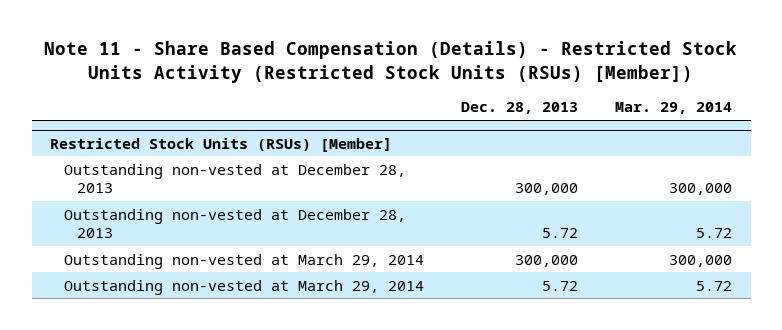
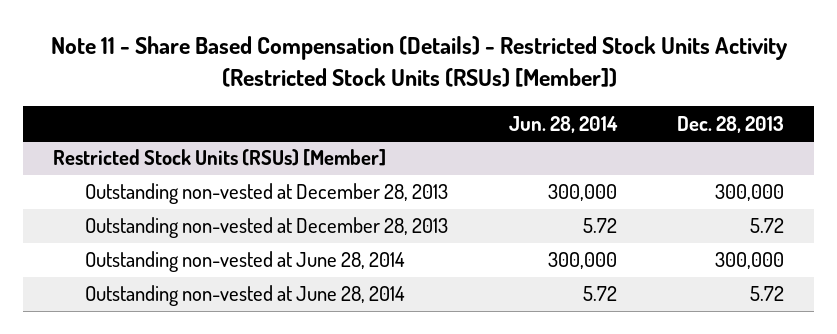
- | Dec. 28, 2013 | Mar. 29, 2014
+ | Jun. 28, 2014 | Dec. 28, 2013
@ Restricted Stock Units (RSUs) [Member]
- Outstanding non-vested at March 29, 2014 | 300,000 | 300,000
- Outstanding non-vested at March 29, 2014 | 5.72 | 5.72
+ Outstanding non-vested at June 28, 2014 | 300,000 | 300,000
+ Outstanding non-vested at June 28, 2014 | 5.72 | 5.72

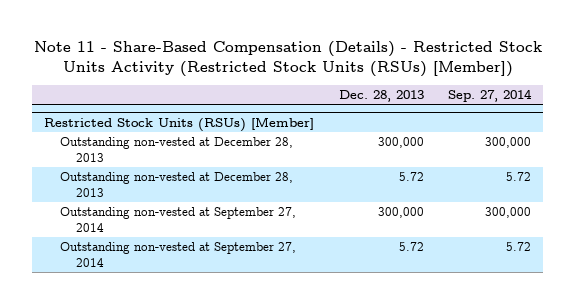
- Note 11 - Share Based Compensation (Details) - Restricted Stock Units Activity (Restricted Stock Units (RSUs) [Member])
+ Note 11 - Share-Based Compensation (Details) - Restricted Stock Units Activity (Restricted Stock Units (RSUs) [Member])
- | Jun. 28, 2014 | Dec. 28, 2013
+ | Dec. 28, 2013 | Sep. 27, 2014
@ Restricted Stock Units (RSUs) [Member]
- Outstanding non-vested at June 28, 2014 | 300,000 | 300,000
- Outstanding non-vested at June 28, 2014 | 5.72 | 5.72
+ Outstanding non-vested at September 27, 2014 | 300,000 | 300,000
+ Outstanding non-vested at September 27, 2014 | 5.72 | 5.72

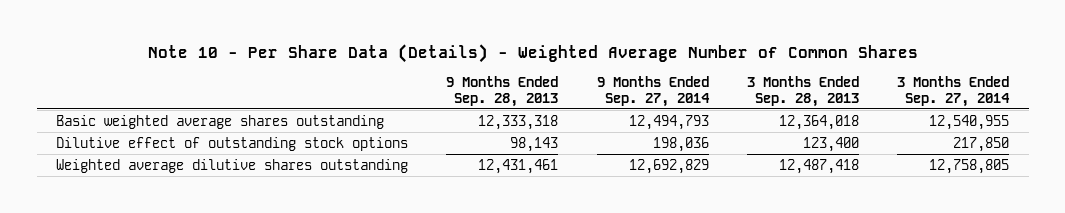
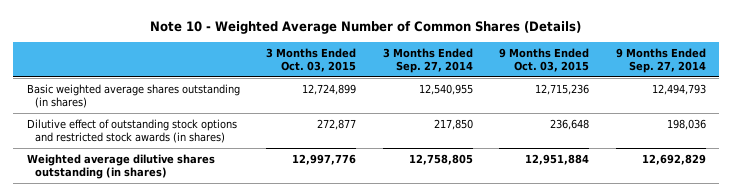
- Note 10 - Per Share Data (Details) - Weighted Average Number of Common Shares
+ Note 10 - Weighted Average Number of Common Shares (Details)
- | 9 Months Ended Sep. 28, 2013 | 9 Months Ended Sep. 27, 2014 | 3 Months Ended Sep. 28, 2013 | 3 Months Ended Sep. 27, 2014
+ | 3 Months Ended Oct. 03, 2015 | 3 Months Ended Sep. 27, 2014 | 9 Months Ended Oct. 03, 2015 | 9 Months Ended Sep. 27, 2014
- Basic weighted average shares outstanding | 12,333,318 | 12,494,793 | 12,364,018 | 12,540,955
- Dilutive effect of outstanding stock options | 98,143 | 198,036 | 123,400 | 217,850
- Weighted average dilutive shares outstanding | 12,431,461 | 12,692,829 | 12,487,418 | 12,758,805
+ Basic weighted average shares outstanding (in shares) | 12,724,899 | 12,540,955 | 12,715,236 | 12,494,793
+ Dilutive effect of outstanding stock options and restricted stock awards (in shares) | 272,877 | 217,850 | 236,648 | 198,036
+ Weighted average dilutive shares outstanding (in shares) | 12,997,776 | 12,758,805 | 12,951,884 | 12,692,829

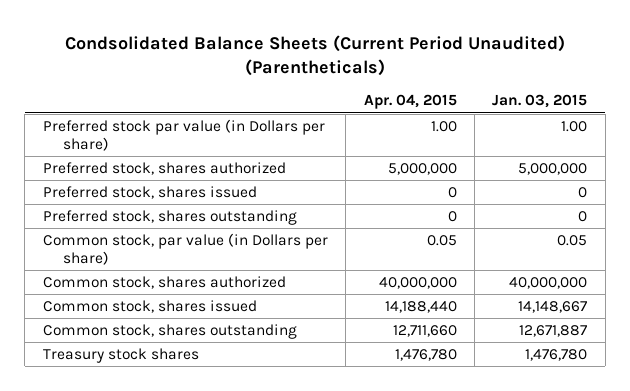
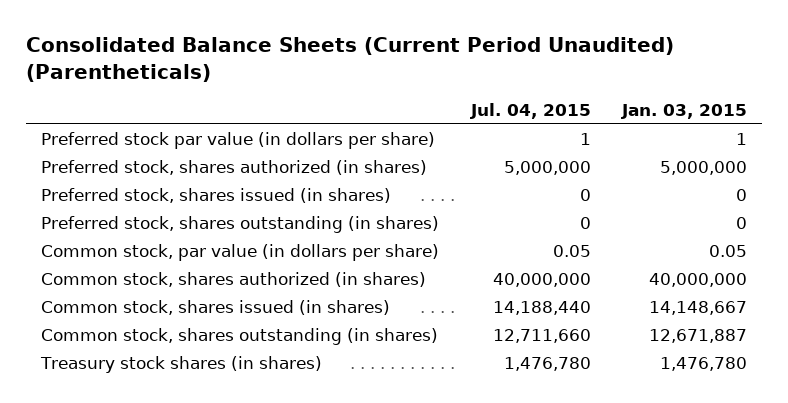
- Condsolidated Balance Sheets (Current Period Unaudited) (Parentheticals)
+ Consolidated Balance Sheets (Current Period Unaudited) (Parentheticals)
- | Apr. 04, 2015 | Jan. 03, 2015
+ | Jul. 04, 2015 | Jan. 03, 2015
- Preferred stock par value (in Dollars per share) | 1.00 | 1.00
- Preferred stock, shares authorized | 5,000,000 | 5,000,000
- Preferred stock, shares issued | 0 | 0
- Preferred stock, shares outstanding | 0 | 0
- Common stock, par value (in Dollars per share) | 0.05 | 0.05
- Common stock, shares authorized | 40,000,000 | 40,000,000
- Common stock, shares issued | 14,188,440 | 14,148,667
- Common stock, shares outstanding | 12,711,660 | 12,671,887
- Treasury stock shares | 1,476,780 | 1,476,780
+ Preferred stock par value (in dollars per share) | 1 | 1
+ Preferred stock, shares authorized (in shares) | 5,000,000 | 5,000,000
+ Preferred stock, shares issued (in shares) | 0 | 0
+ Preferred stock, shares outstanding (in shares) | 0 | 0
+ Common stock, par value (in dollars per share) | 0.05 | 0.05
+ Common stock, shares authorized (in shares) | 40,000,000 | 40,000,000
+ Common stock, shares issued (in shares) | 14,188,440 | 14,148,667
+ Common stock, shares outstanding (in shares) | 12,711,660 | 12,671,887
+ Treasury stock shares (in shares) | 1,476,780 | 1,476,780

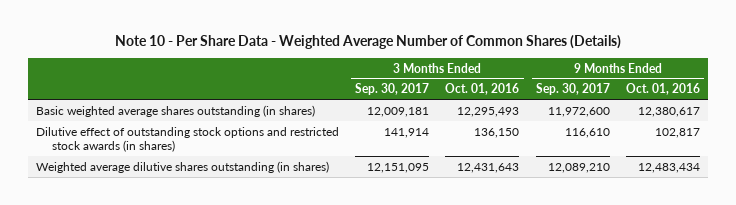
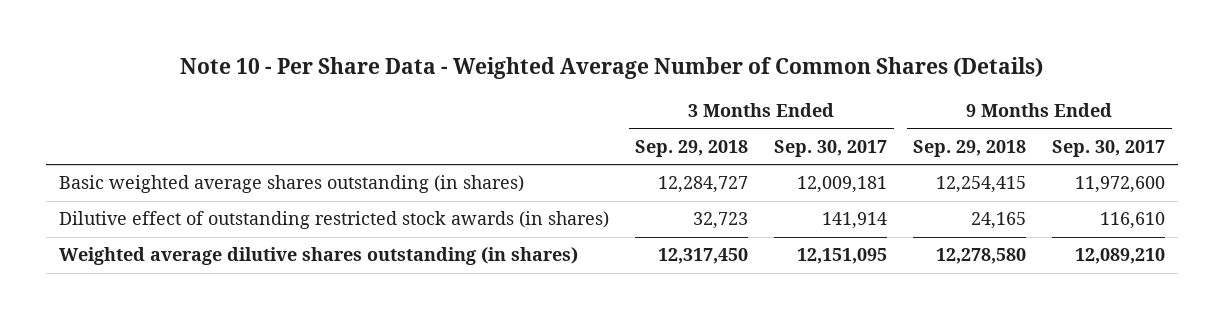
- | 3 Months Ended Sep. 30, 2017 | 3 Months Ended Oct. 01, 2016 | 9 Months Ended Sep. 30, 2017 | 9 Months Ended Oct. 01, 2016
+ | 3 Months Ended Sep. 29, 2018 | 3 Months Ended Sep. 30, 2017 | 9 Months Ended Sep. 29, 2018 | 9 Months Ended Sep. 30, 2017
- Dilutive effect of outstanding stock options and restricted stock awards (in shares) | 141,914 | 136,150 | 116,610 | 102,817
+ Dilutive effect of outstanding restricted stock awards (in shares) | 32,723 | 141,914 | 24,165 | 116,610

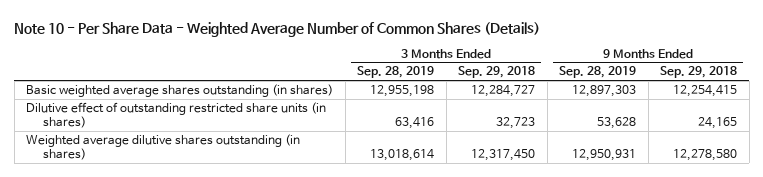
- | 3 Months Ended Sep. 29, 2018 | 3 Months Ended Sep. 30, 2017 | 9 Months Ended Sep. 29, 2018 | 9 Months Ended Sep. 30, 2017
+ | 3 Months Ended Sep. 28, 2019 | 3 Months Ended Sep. 29, 2018 | 9 Months Ended Sep. 28, 2019 | 9 Months Ended Sep. 29, 2018
- Dilutive effect of outstanding restricted stock awards (in shares) | 32,723 | 141,914 | 24,165 | 116,610
+ Dilutive effect of outstanding restricted share units (in shares) | 63,416 | 32,723 | 53,628 | 24,165

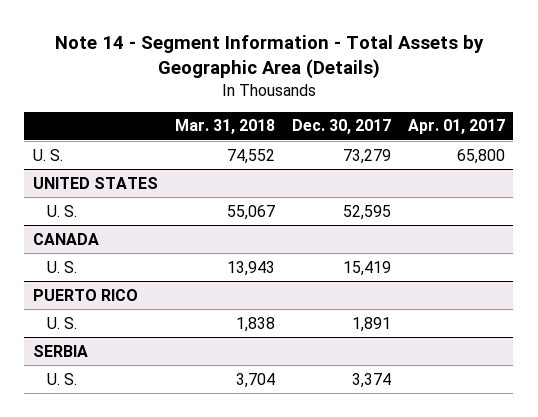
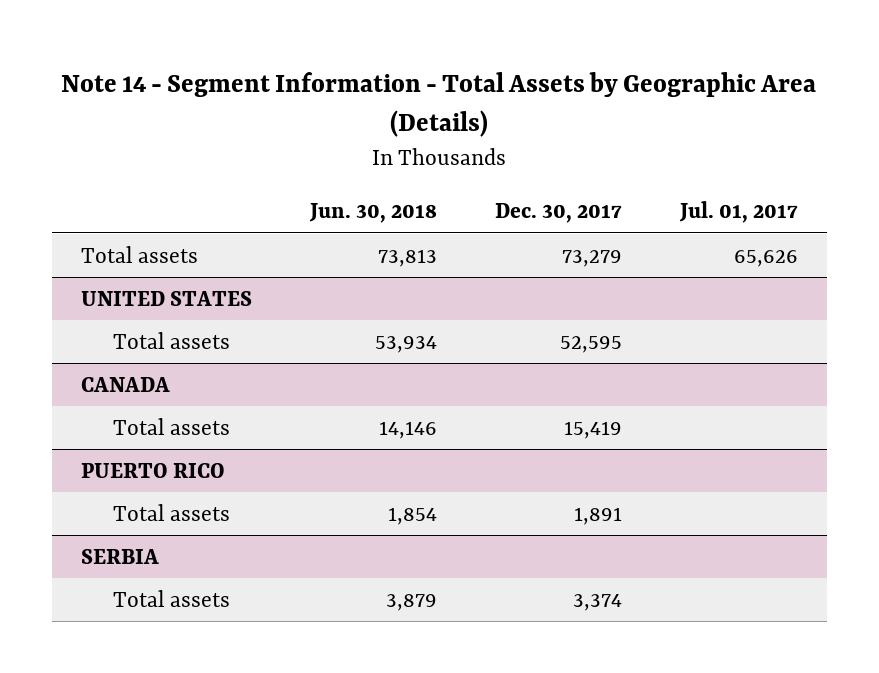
- | Mar. 31, 2018 | Dec. 30, 2017 | Apr. 01, 2017
+ | Jun. 30, 2018 | Dec. 30, 2017 | Jul. 01, 2017
- U. S. | 74,552 | 73,279 | 65,800
+ Total assets | 73,813 | 73,279 | 65,626
@ UNITED STATES
- U. S. | 55,067 | 52,595 |
+ Total assets | 53,934 | 52,595 |
@ CANADA
- U. S. | 13,943 | 15,419 |
+ Total assets | 14,146 | 15,419 |
@ PUERTO RICO
- U. S. | 1,838 | 1,891 |
+ Total assets | 1,854 | 1,891 |
@ SERBIA
- U. S. | 3,704 | 3,374 |
+ Total assets | 3,879 | 3,374 |

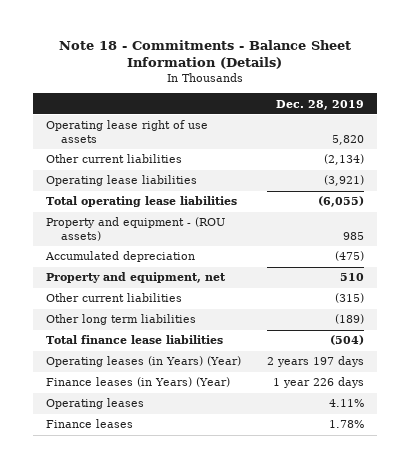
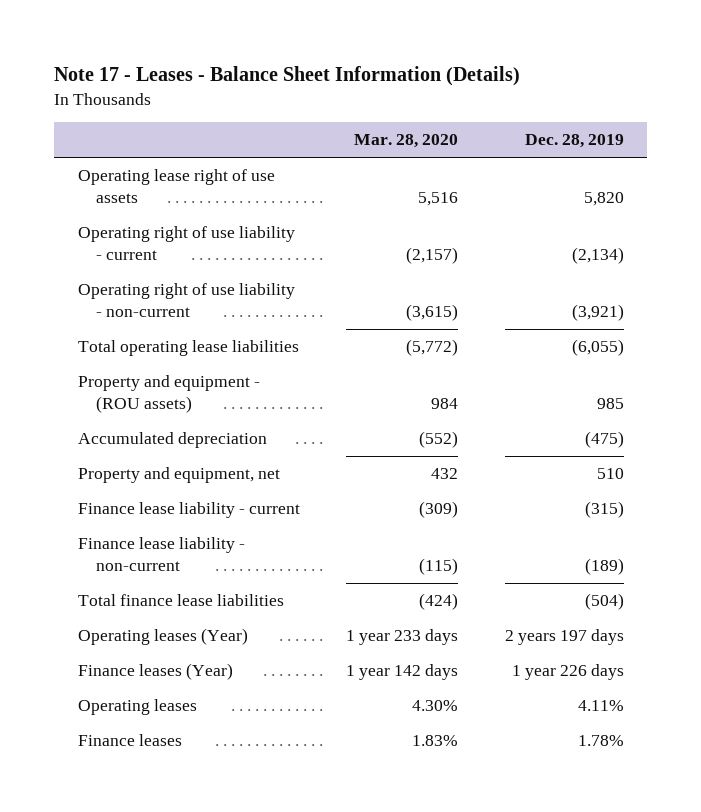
- Note 18 - Commitments - Balance Sheet Information (Details)
+ Note 17 - Leases - Balance Sheet Information (Details)
- | Dec. 28, 2019
+ | Mar. 28, 2020 | Dec. 28, 2019
- Other current liabilities | (2,134)
- Operating lease liabilities | (3,921)
+ Operating right of use liability - current | (2,157) | (2,134)
+ Operating right of use liability - non-current | (3,615) | (3,921)
- Other current liabilities | (315)
- Other long term liabilities | (189)
+ Finance lease liability - current | (309) | (315)
+ Finance lease liability - non-current | (115) | (189)
- Operating leases (in Years) (Year) | 2 years 197 days
- Finance leases (in Years) (Year) | 1 year 226 days
+ Operating leases (Year) | 1 year 233 days | 2 years 197 days
+ Finance leases (Year) | 1 year 142 days | 1 year 226 days

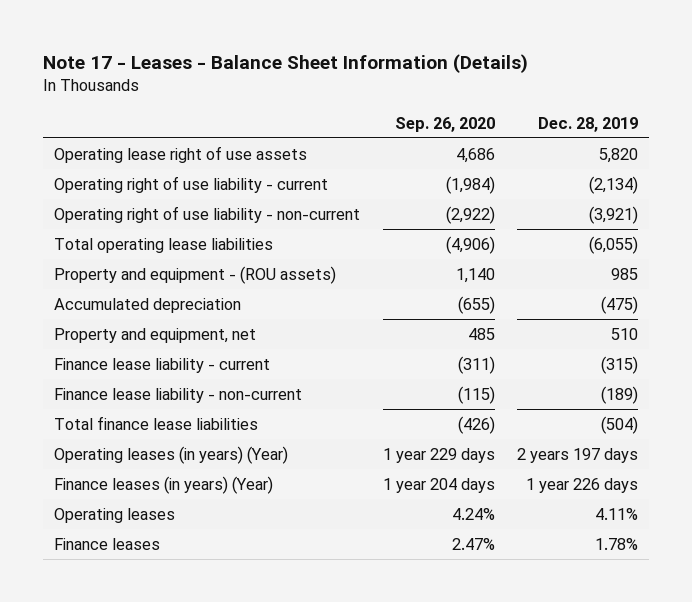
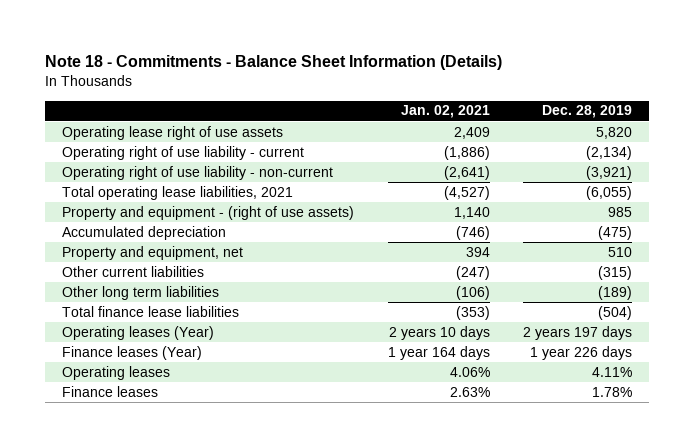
- Note 17 - Leases - Balance Sheet Information (Details)
+ Note 18 - Commitments - Balance Sheet Information (Details)
- | Sep. 26, 2020 | Dec. 28, 2019
+ | Jan. 02, 2021 | Dec. 28, 2019
- Total operating lease liabilities | (4,906) | (6,055)
- Property and equipment - (ROU assets) | 1,140 | 985
+ Total operating lease liabilities, 2021 | (4,527) | (6,055)
+ Property and equipment - (right of use assets) | 1,140 | 985
- Finance lease liability - current | (311) | (315)
- Finance lease liability - non-current | (115) | (189)
+ Other current liabilities | (247) | (315)
+ Other long term liabilities | (106) | (189)
- Operating leases (in years) (Year) | 1 year 229 days | 2 years 197 days
- Finance leases (in years) (Year) | 1 year 204 days | 1 year 226 days
+ Operating leases (Year) | 2 years 10 days | 2 years 197 days
+ Finance leases (Year) | 1 year 164 days | 1 year 226 days

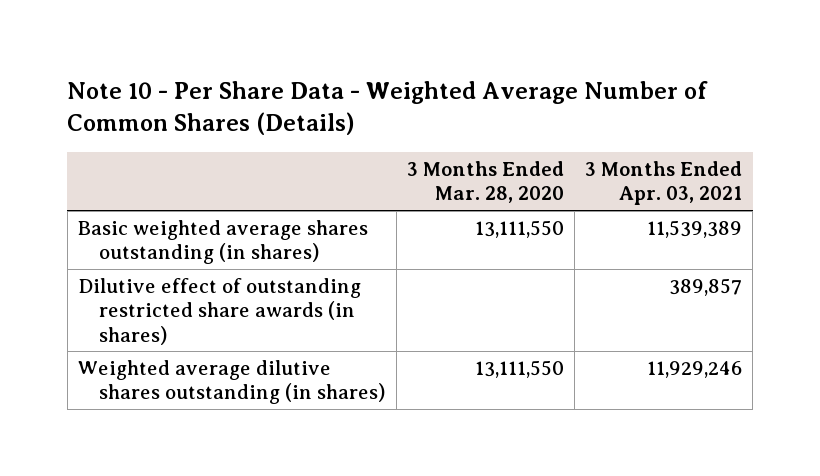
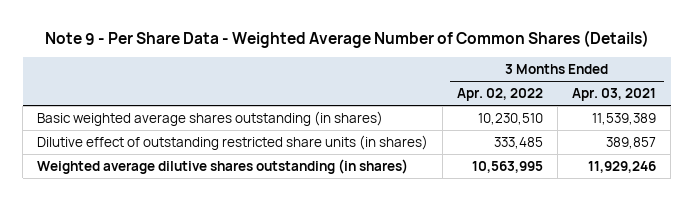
- Note 10 - Per Share Data - Weighted Average Number of Common Shares (Details)
+ Note 9 - Per Share Data - Weighted Average Number of Common Shares (Details)
- | 3 Months Ended Mar. 28, 2020 | 3 Months Ended Apr. 03, 2021
+ | 3 Months Ended Apr. 02, 2022 | 3 Months Ended Apr. 03, 2021
- Dilutive effect of outstanding restricted share awards (in shares) | | 389,857
+ Dilutive effect of outstanding restricted share units (in shares) | 333,485 | 389,857

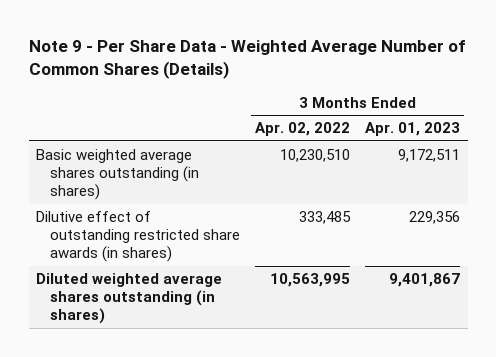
- | 3 Months Ended Apr. 02, 2022 | 3 Months Ended Apr. 03, 2021
+ | 3 Months Ended Apr. 02, 2022 | 3 Months Ended Apr. 01, 2023
- Dilutive effect of outstanding restricted share units (in shares) | 333,485 | 389,857
- Weighted average dilutive shares outstanding (in shares) | 10,563,995 | 11,929,246
+ Dilutive effect of outstanding restricted share awards (in shares) | 333,485 | 229,356
+ Diluted weighted average shares outstanding (in shares) | 10,563,995 | 9,401,867

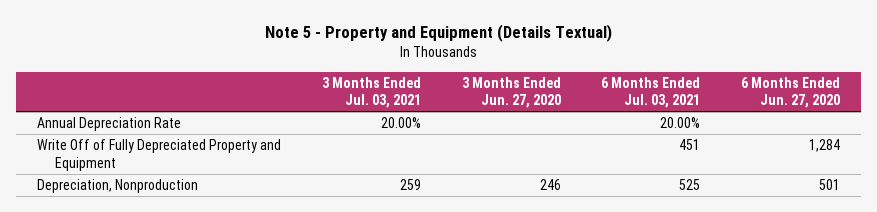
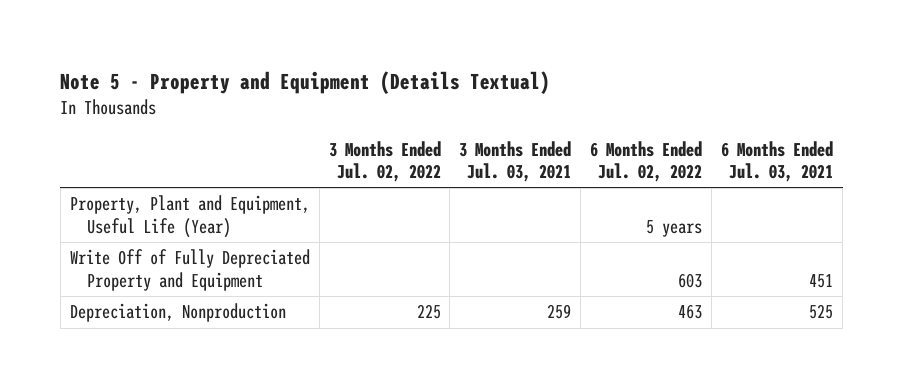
- | 3 Months Ended Jul. 03, 2021 | 3 Months Ended Jun. 27, 2020 | 6 Months Ended Jul. 03, 2021 | 6 Months Ended Jun. 27, 2020
+ | 3 Months Ended Jul. 02, 2022 | 3 Months Ended Jul. 03, 2021 | 6 Months Ended Jul. 02, 2022 | 6 Months Ended Jul. 03, 2021
- Annual Depreciation Rate | 20.00% | | 20.00% |
+ Property, Plant and Equipment, Useful Life (Year) | | | 5 years |

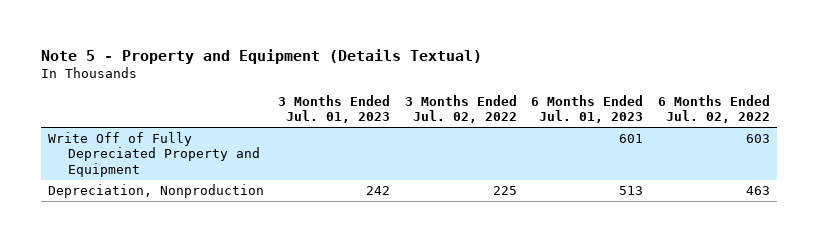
- | 3 Months Ended Jul. 02, 2022 | 3 Months Ended Jul. 03, 2021 | 6 Months Ended Jul. 02, 2022 | 6 Months Ended Jul. 03, 2021
+ | 3 Months Ended Jul. 01, 2023 | 3 Months Ended Jul. 02, 2022 | 6 Months Ended Jul. 01, 2023 | 6 Months Ended Jul. 02, 2022
- Property, Plant and Equipment, Useful Life (Year) | | | 5 years |

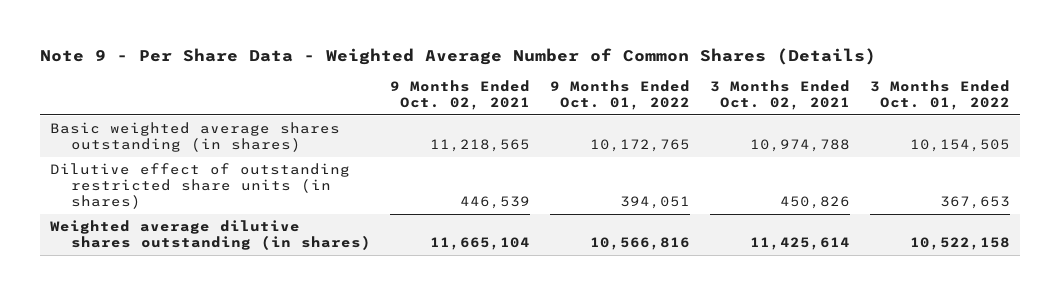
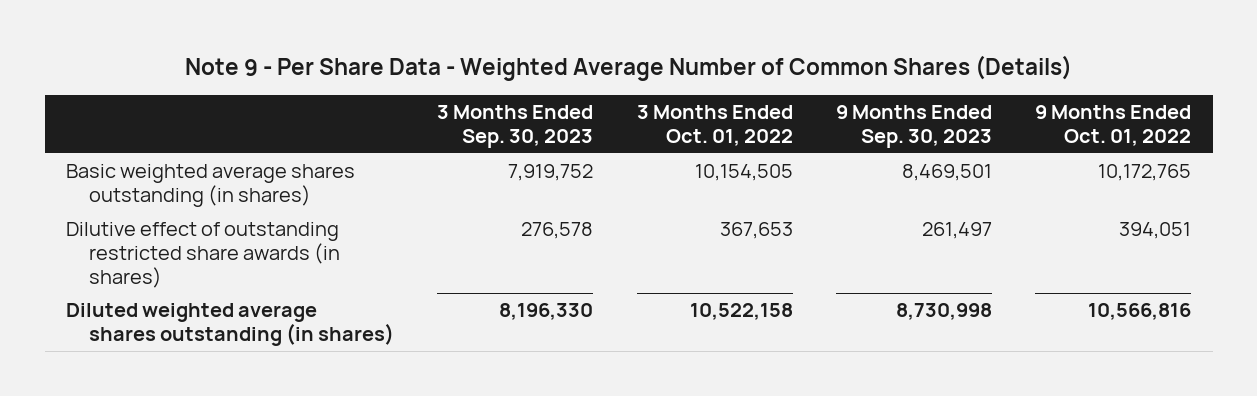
- | 9 Months Ended Oct. 02, 2021 | 9 Months Ended Oct. 01, 2022 | 3 Months Ended Oct. 02, 2021 | 3 Months Ended Oct. 01, 2022
+ | 3 Months Ended Sep. 30, 2023 | 3 Months Ended Oct. 01, 2022 | 9 Months Ended Sep. 30, 2023 | 9 Months Ended Oct. 01, 2022
- Dilutive effect of outstanding restricted share units (in shares) | 446,539 | 394,051 | 450,826 | 367,653
- Weighted average dilutive shares outstanding (in shares) | 11,665,104 | 10,566,816 | 11,425,614 | 10,522,158
+ Dilutive effect of outstanding restricted share awards (in shares) | 276,578 | 367,653 | 261,497 | 394,051
+ Diluted weighted average shares outstanding (in shares) | 8,196,330 | 10,522,158 | 8,730,998 | 10,566,816

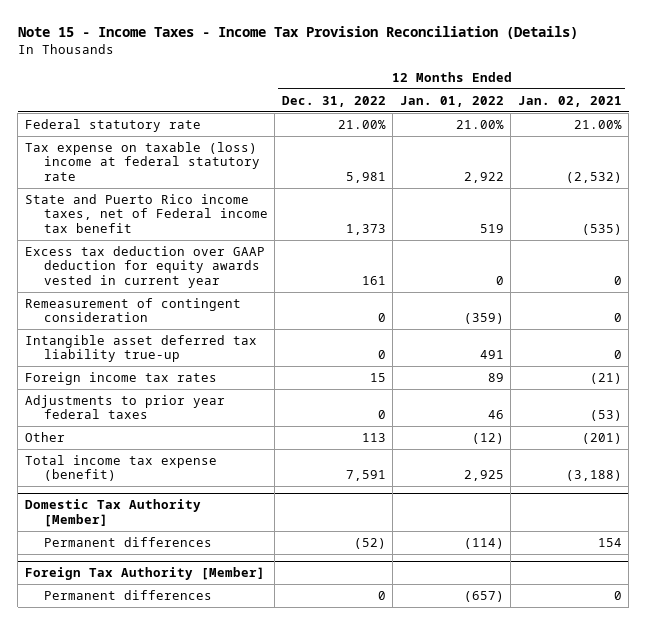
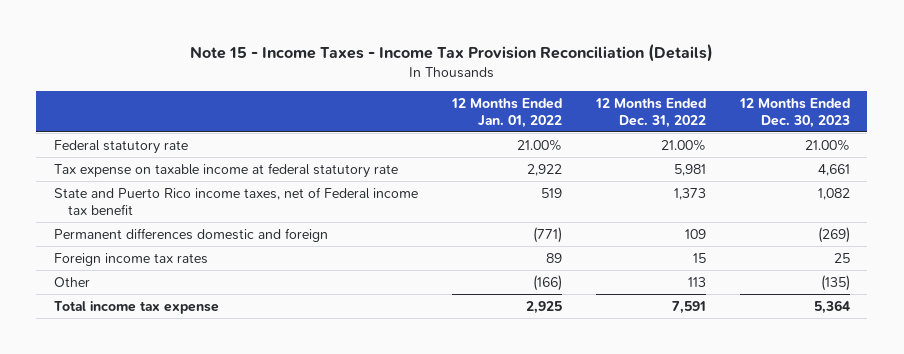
- | 12 Months Ended Dec. 31, 2022 | 12 Months Ended Jan. 01, 2022 | 12 Months Ended Jan. 02, 2021
+ | 12 Months Ended Jan. 01, 2022 | 12 Months Ended Dec. 31, 2022 | 12 Months Ended Dec. 30, 2023
- Tax expense on taxable (loss) income at federal statutory rate | 5,981 | 2,922 | (2,532)
+ Tax expense on taxable income at federal statutory rate | 2,922 | 5,981 | 4,661
- Excess tax deduction over GAAP deduction for equity awards vested in current year | 161 | 0 | 0
- Remeasurement of contingent consideration | 0 | (359) | 0
- Intangible asset deferred tax liability true-up | 0 | 491 | 0
+ Permanent differences domestic and foreign | (771) | 109 | (269)
- Adjustments to prior year federal taxes | 0 | 46 | (53)
- Other | 113 | (12) | (201)
- Total income tax expense (benefit) | 7,591 | 2,925 | (3,188)
- Domestic Tax Authority [Member]
- Permanent differences | (52) | (114) | 154
- Foreign Tax Authority [Member]
- Permanent differences | 0 | (657) | 0
+ Other | (166) | 113 | (135)
+ Total income tax expense | 2,925 | 7,591 | 5,364

